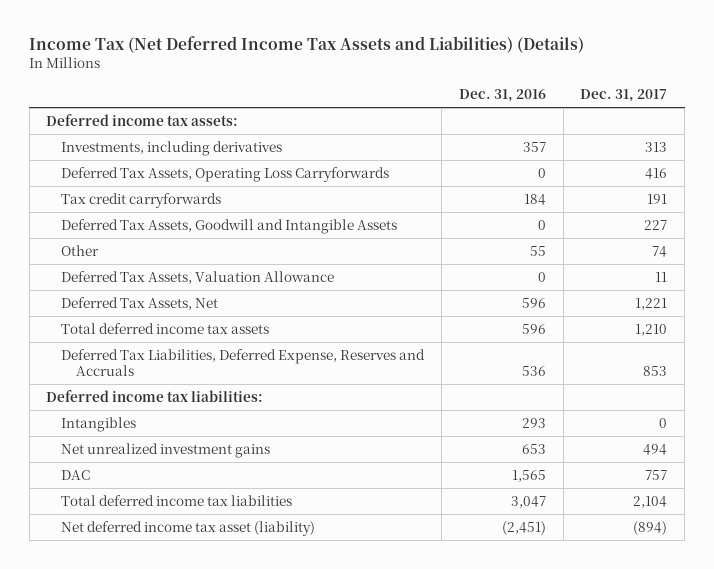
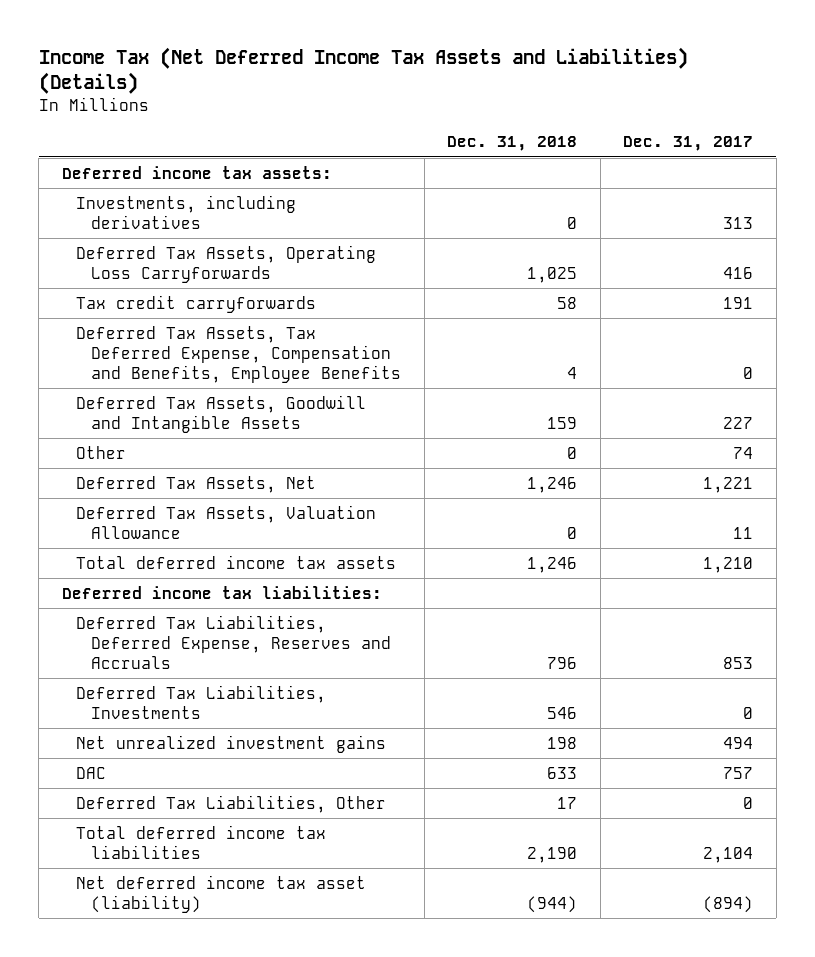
- | Dec. 31, 2016 | Dec. 31, 2017
+ | Dec. 31, 2018 | Dec. 31, 2017
+ Deferred Tax Assets, Tax Deferred Expense, Compensation and Benefits, Employee Benefits | 4 | 0
moved down: Deferred Tax Assets, Valuation Allowance | 0 | 11
- Intangibles | 293 | 0
moved down: Deferred Tax Liabilities, Deferred Expense, Reserves and Accruals | 796 | 853
+ Deferred Tax Liabilities, Investments | 546 | 0
+ Deferred Tax Liabilities, Other | 17 | 0

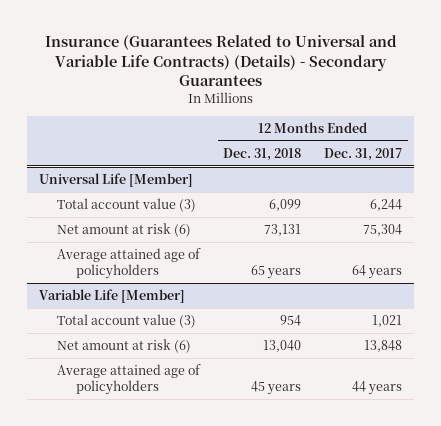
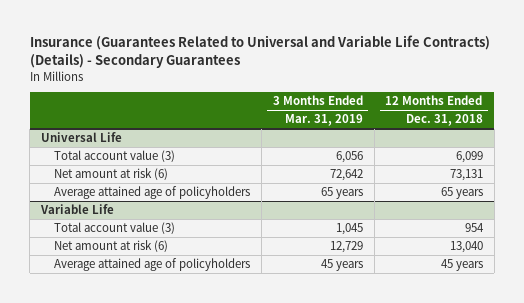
- | 12 Months Ended Dec. 31, 2018 | 12 Months Ended Dec. 31, 2017
+ | 3 Months Ended Mar. 31, 2019 | 12 Months Ended Dec. 31, 2018
- Universal Life [Member]
+ Universal Life
- Variable Life [Member]
+ Variable Life

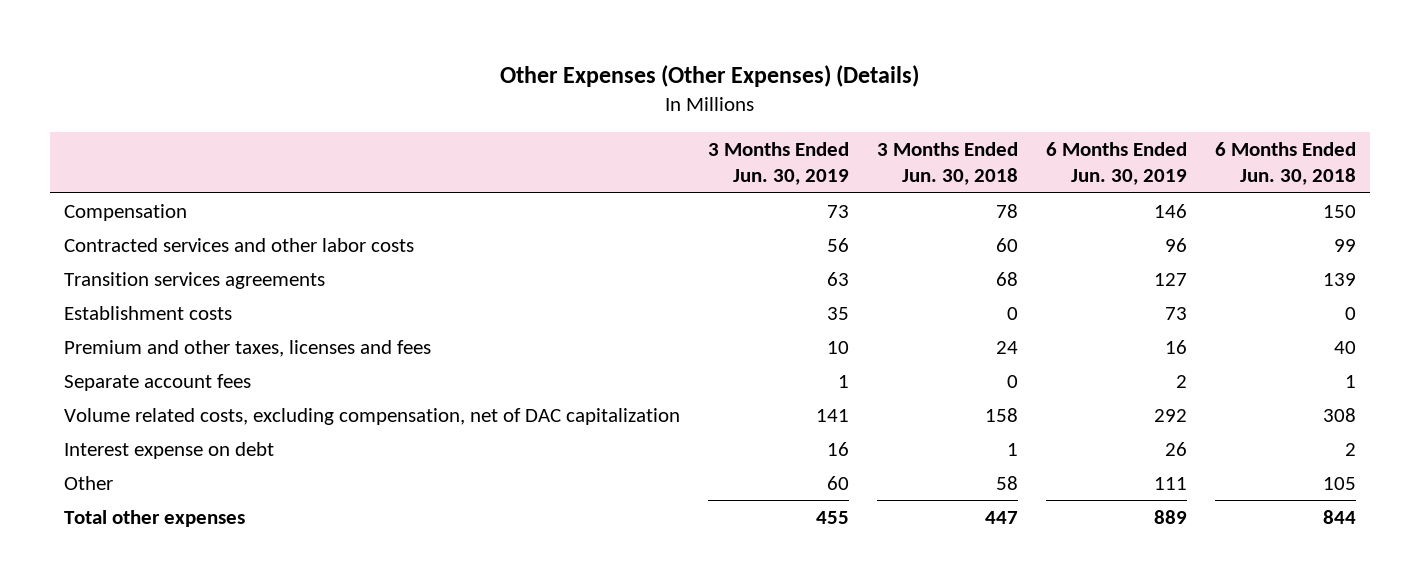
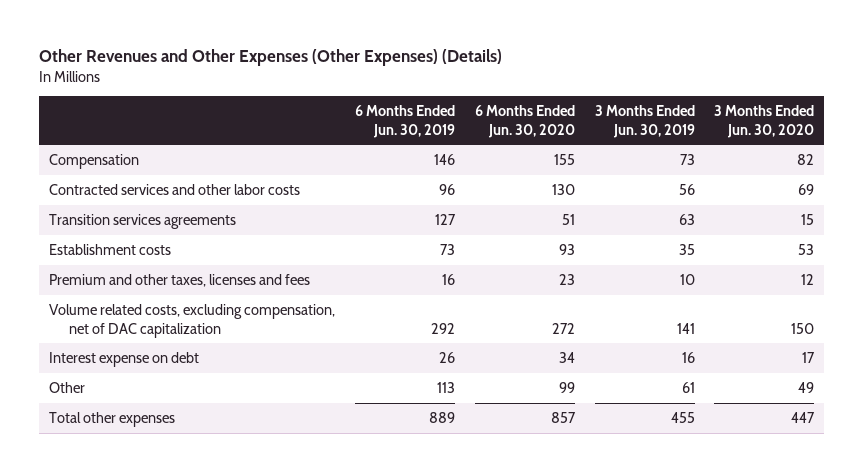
- Other Expenses (Other Expenses) (Details)
+ Other Revenues and Other Expenses (Other Expenses) (Details)
- | 3 Months Ended Jun. 30, 2019 | 3 Months Ended Jun. 30, 2018 | 6 Months Ended Jun. 30, 2019 | 6 Months Ended Jun. 30, 2018
+ | 6 Months Ended Jun. 30, 2019 | 6 Months Ended Jun. 30, 2020 | 3 Months Ended Jun. 30, 2019 | 3 Months Ended Jun. 30, 2020
- Separate account fees | 1 | 0 | 2 | 1
- Other | 60 | 58 | 111 | 105
+ Other | 113 | 99 | 61 | 49

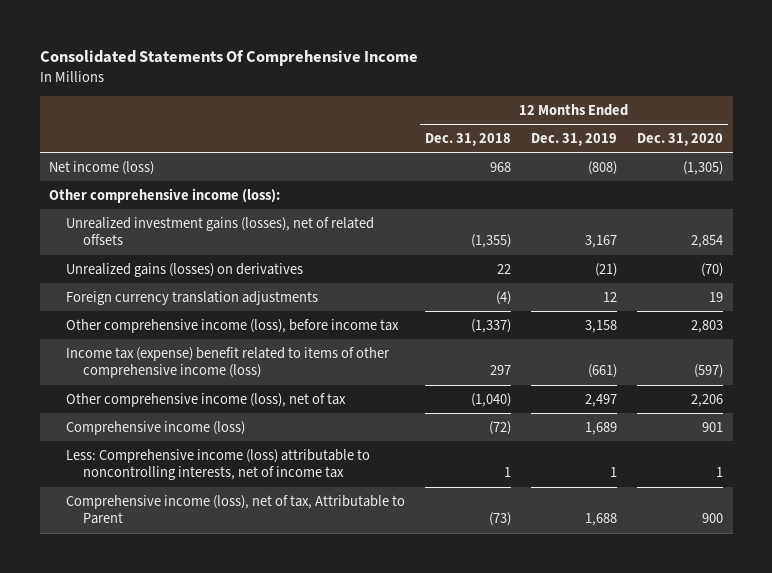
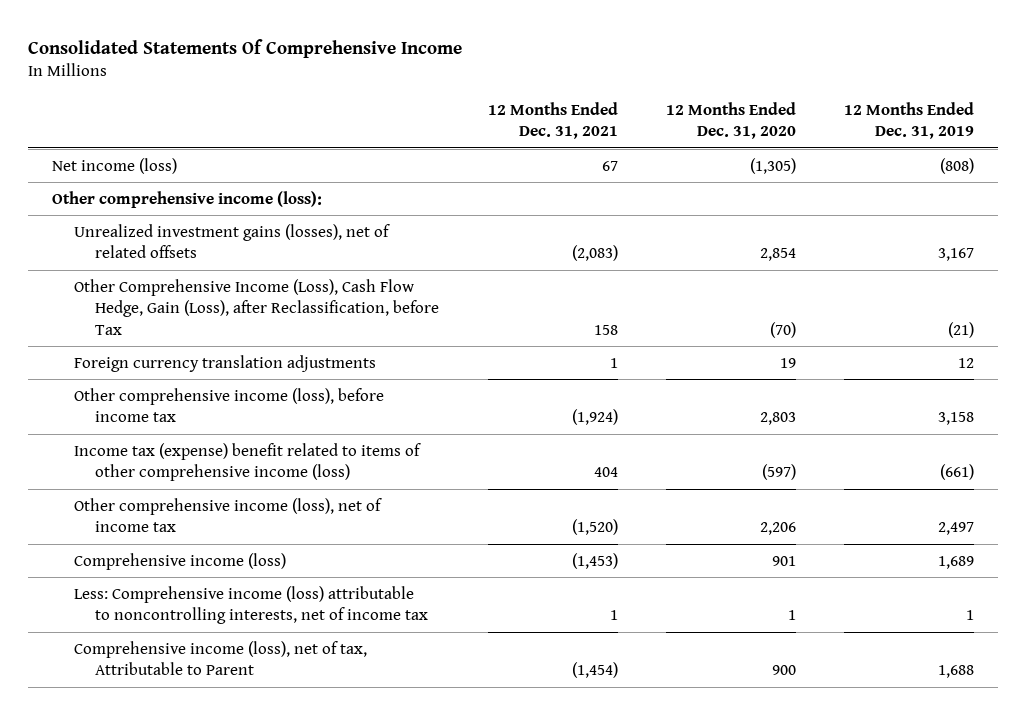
- | 12 Months Ended Dec. 31, 2018 | 12 Months Ended Dec. 31, 2019 | 12 Months Ended Dec. 31, 2020
+ | 12 Months Ended Dec. 31, 2021 | 12 Months Ended Dec. 31, 2020 | 12 Months Ended Dec. 31, 2019
- Unrealized gains (losses) on derivatives | 22 | (21) | (70)
+ Other Comprehensive Income (Loss), Cash Flow Hedge, Gain (Loss), after Reclassification, before Tax | 158 | (70) | (21)
- Other comprehensive income (loss), net of tax | (1,040) | 2,497 | 2,206
+ Other comprehensive income (loss), net of income tax | (1,520) | 2,206 | 2,497

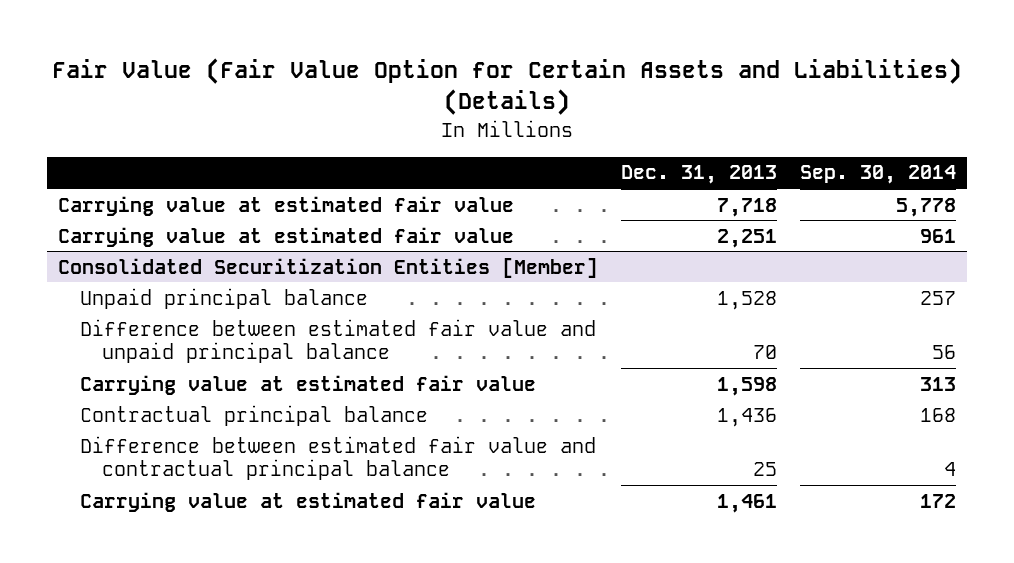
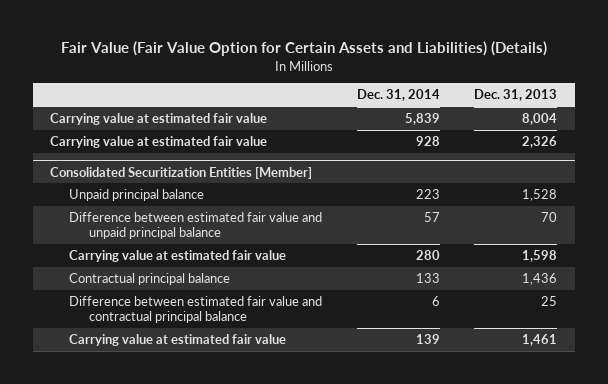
- | Dec. 31, 2013 | Sep. 30, 2014
+ | Dec. 31, 2014 | Dec. 31, 2013
- Carrying value at estimated fair value | 7,718 | 5,778
- Carrying value at estimated fair value | 2,251 | 961
+ Carrying value at estimated fair value | 5,839 | 8,004
+ Carrying value at estimated fair value | 928 | 2,326

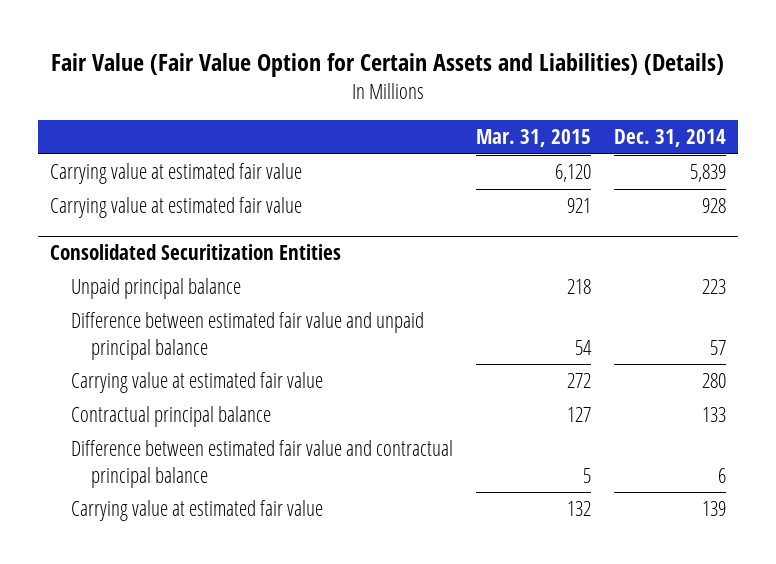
- | Dec. 31, 2014 | Dec. 31, 2013
+ | Mar. 31, 2015 | Dec. 31, 2014
- Consolidated Securitization Entities [Member]
+ Consolidated Securitization Entities

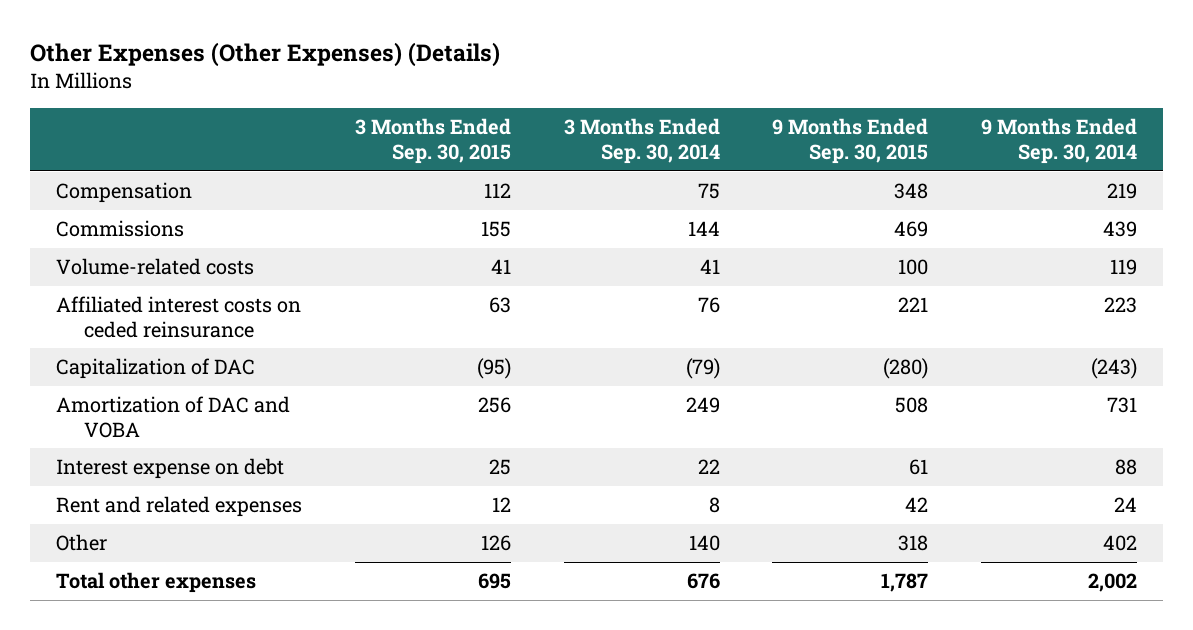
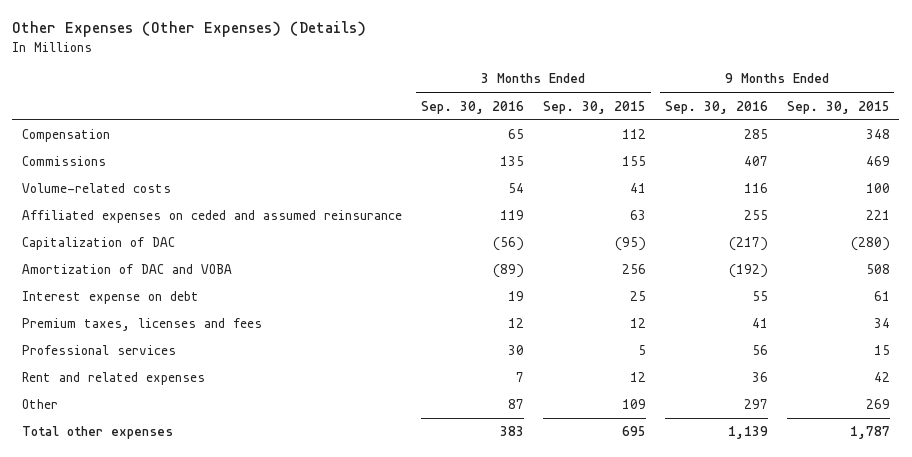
- | 3 Months Ended Sep. 30, 2015 | 3 Months Ended Sep. 30, 2014 | 9 Months Ended Sep. 30, 2015 | 9 Months Ended Sep. 30, 2014
+ | 3 Months Ended Sep. 30, 2016 | 3 Months Ended Sep. 30, 2015 | 9 Months Ended Sep. 30, 2016 | 9 Months Ended Sep. 30, 2015
- Affiliated interest costs on ceded reinsurance | 63 | 76 | 221 | 223
+ Affiliated expenses on ceded and assumed reinsurance | 119 | 63 | 255 | 221
+ Premium taxes, licenses and fees | 12 | 12 | 41 | 34
+ Professional services | 30 | 5 | 56 | 15
- Other | 126 | 140 | 318 | 402
+ Other | 87 | 109 | 297 | 269

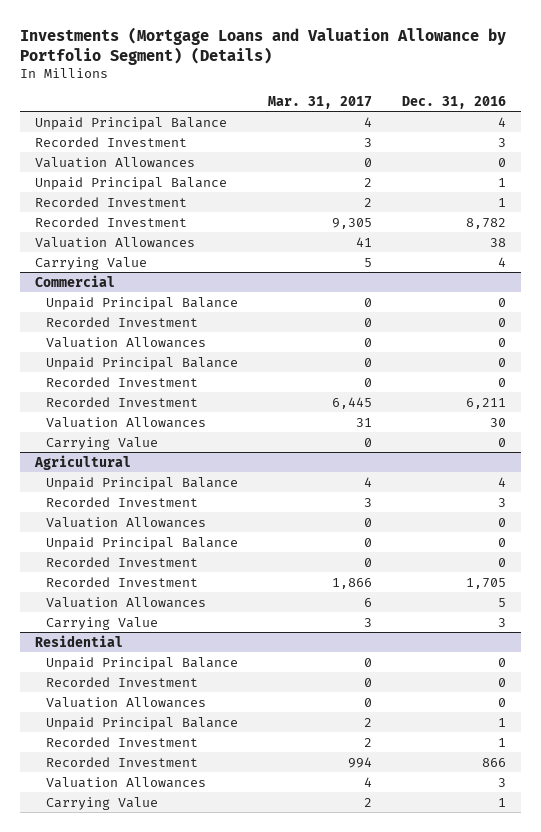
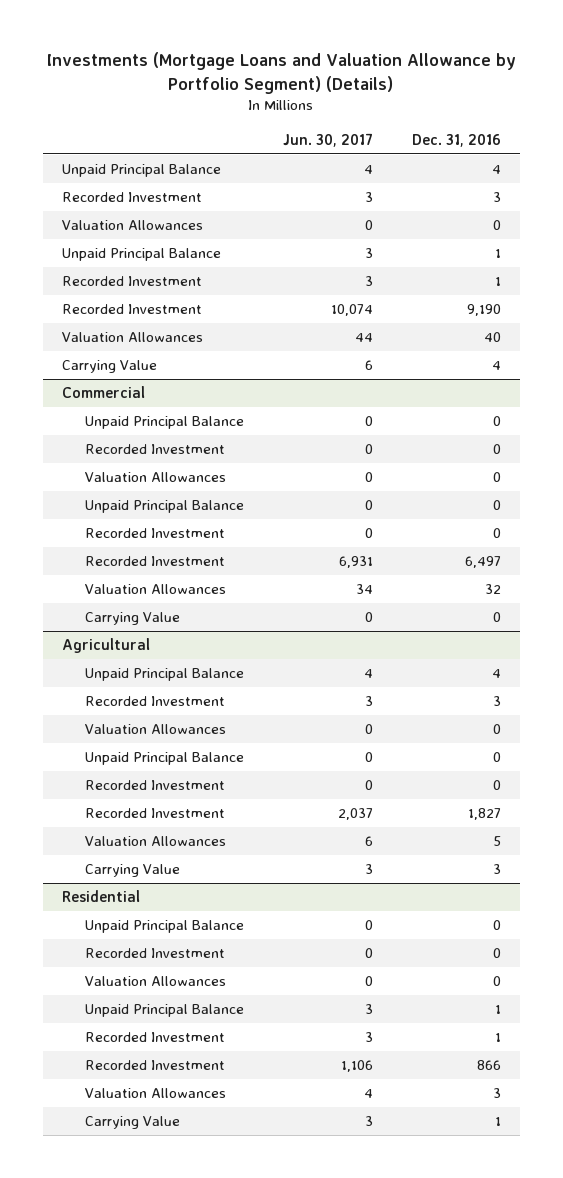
- | Mar. 31, 2017 | Dec. 31, 2016
+ | Jun. 30, 2017 | Dec. 31, 2016
- Recorded Investment | 9,305 | 8,782
- Valuation Allowances | 41 | 38
+ Recorded Investment | 10,074 | 9,190
+ Valuation Allowances | 44 | 40
@ Commercial
- Recorded Investment | 6,445 | 6,211
- Valuation Allowances | 31 | 30
+ Recorded Investment | 6,931 | 6,497
+ Valuation Allowances | 34 | 32
@ Agricultural
- Recorded Investment | 1,866 | 1,705
+ Recorded Investment | 2,037 | 1,827

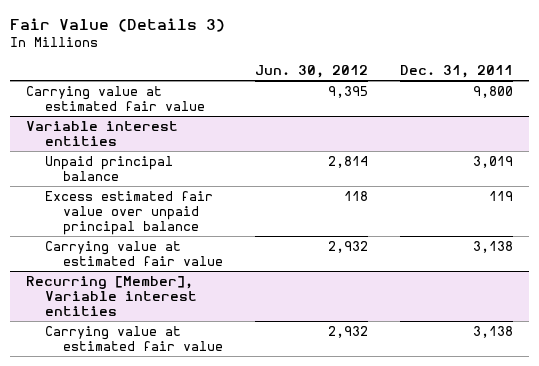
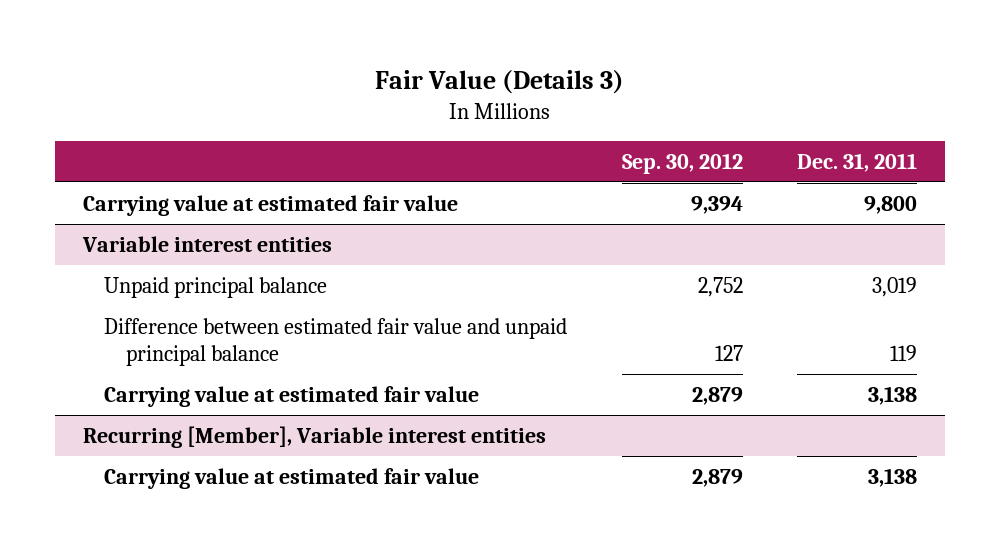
- | Jun. 30, 2012 | Dec. 31, 2011
+ | Sep. 30, 2012 | Dec. 31, 2011
@ Variable interest entities
- Excess estimated fair value over unpaid principal balance | 118 | 119
+ Difference between estimated fair value and unpaid principal balance | 127 | 119

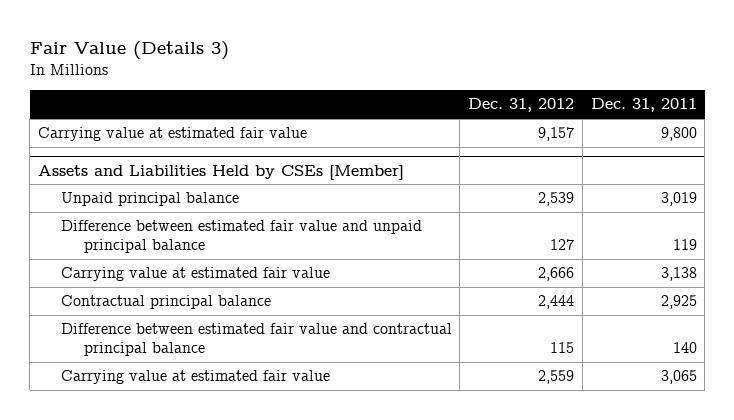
- | Sep. 30, 2012 | Dec. 31, 2011
+ | Dec. 31, 2012 | Dec. 31, 2011
- Variable interest entities
+ Assets and Liabilities Held by CSEs [Member]
- Recurring [Member], Variable interest entities
- Carrying value at estimated fair value | 2,879 | 3,138
+ Contractual principal balance | 2,444 | 2,925
+ Difference between estimated fair value and contractual principal balance | 115 | 140
+ Carrying value at estimated fair value | 2,559 | 3,065

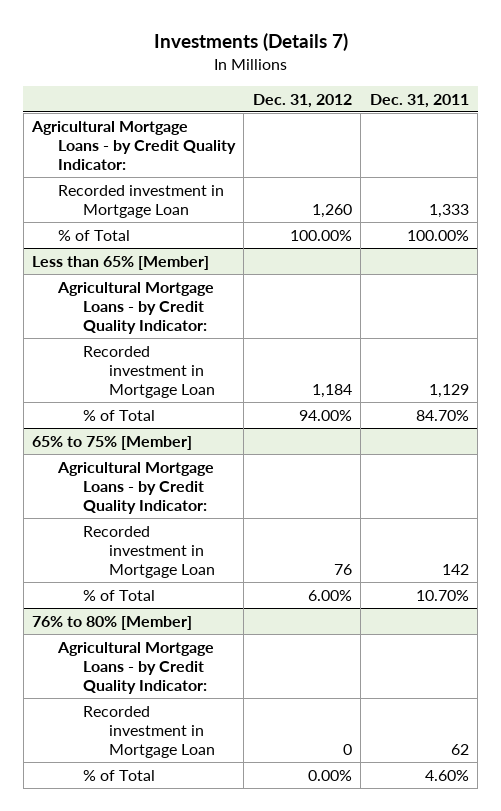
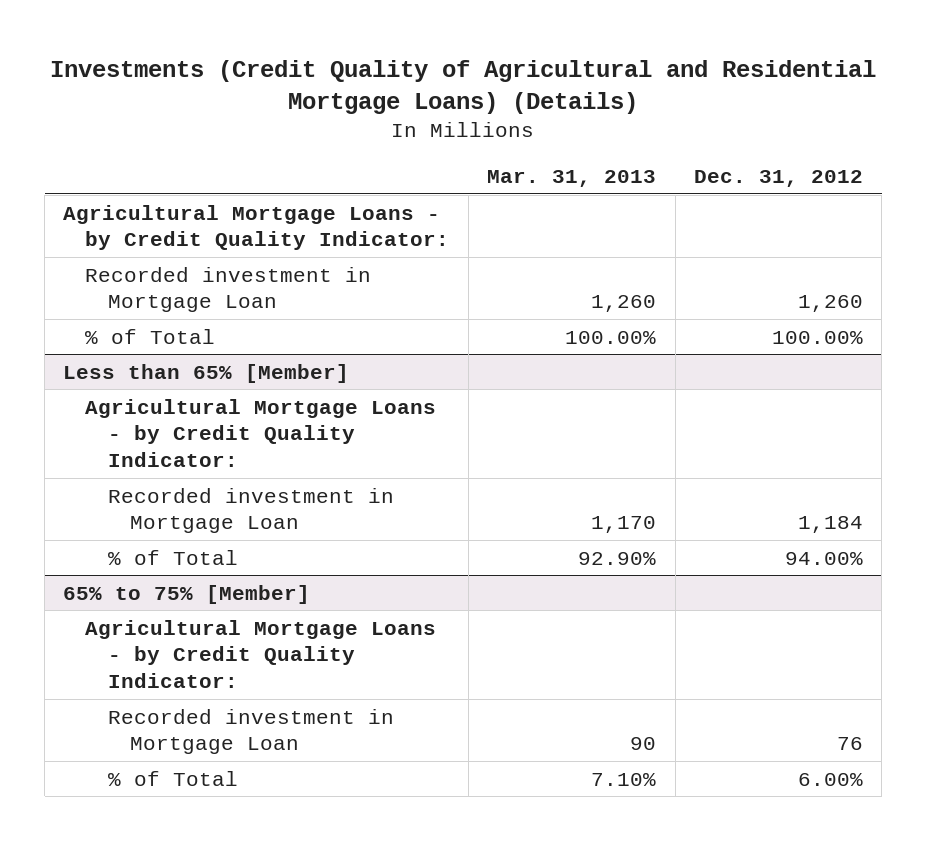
- Investments (Details 7)
+ Investments (Credit Quality of Agricultural and Residential Mortgage Loans) (Details)
- | Dec. 31, 2012 | Dec. 31, 2011
+ | Mar. 31, 2013 | Dec. 31, 2012
- 76% to 80% [Member]
- Agricultural Mortgage Loans - by Credit Quality Indicator:
- Recorded investment in Mortgage Loan | 0 | 62
- % of Total | 0.00% | 4.60%

